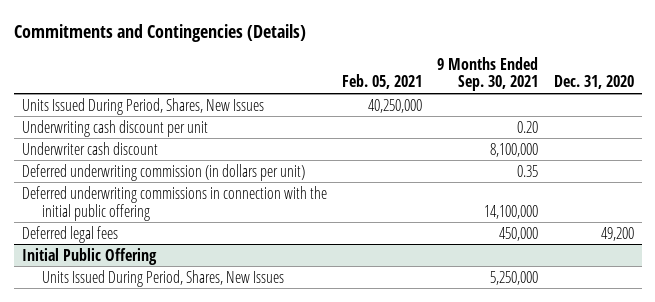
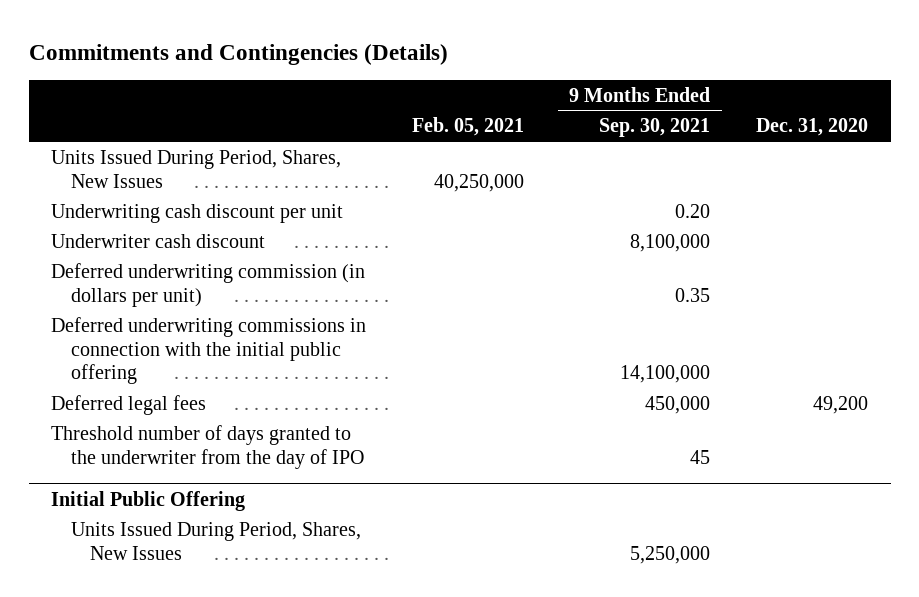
+ Threshold number of days granted to the underwriter from the day of IPO | | 45 |

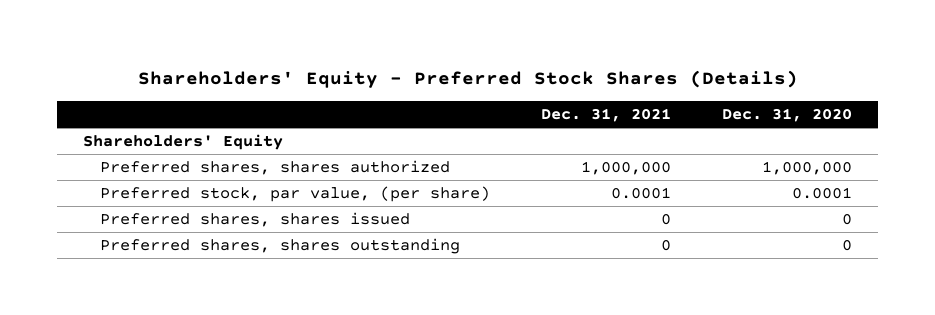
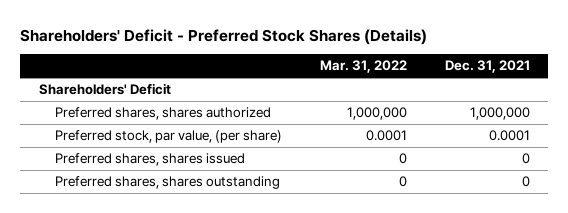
- Shareholders' Equity - Preferred Stock Shares (Details)
+ Shareholders' Deficit - Preferred Stock Shares (Details)
- | Dec. 31, 2021 | Dec. 31, 2020
+ | Mar. 31, 2022 | Dec. 31, 2021
- Shareholders' Equity
+ Shareholders' Deficit

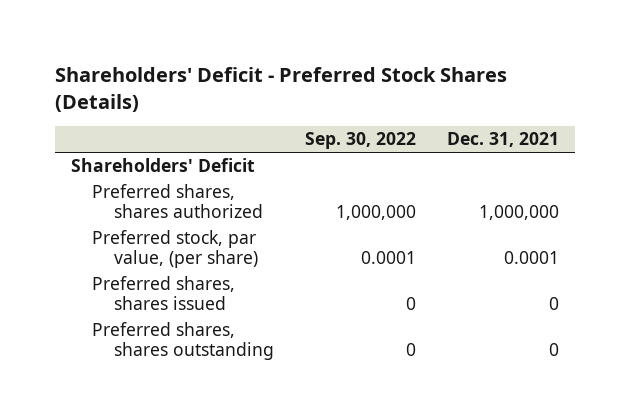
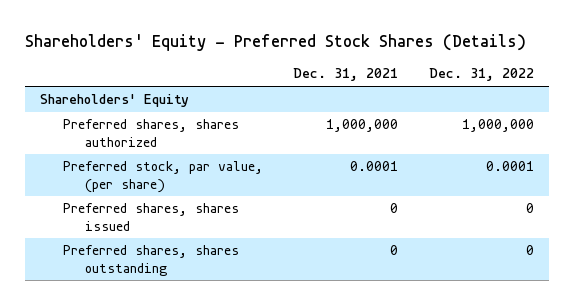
- Shareholders' Deficit - Preferred Stock Shares (Details)
+ Shareholders' Equity - Preferred Stock Shares (Details)
- | Sep. 30, 2022 | Dec. 31, 2021
+ | Dec. 31, 2021 | Dec. 31, 2022
- Shareholders' Deficit
+ Shareholders' Equity

